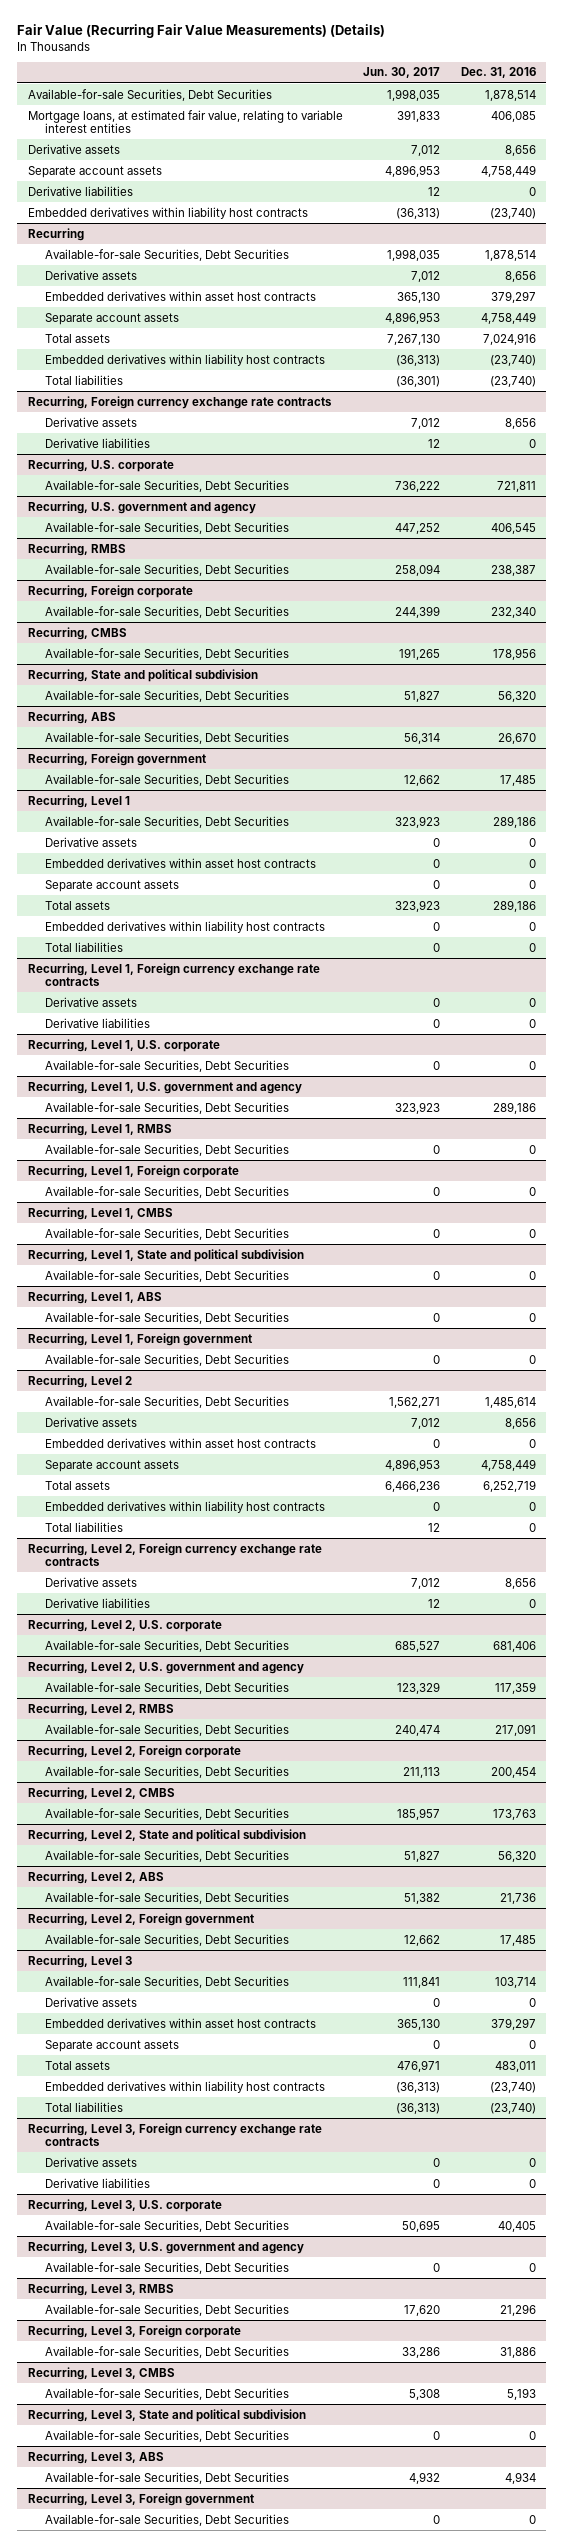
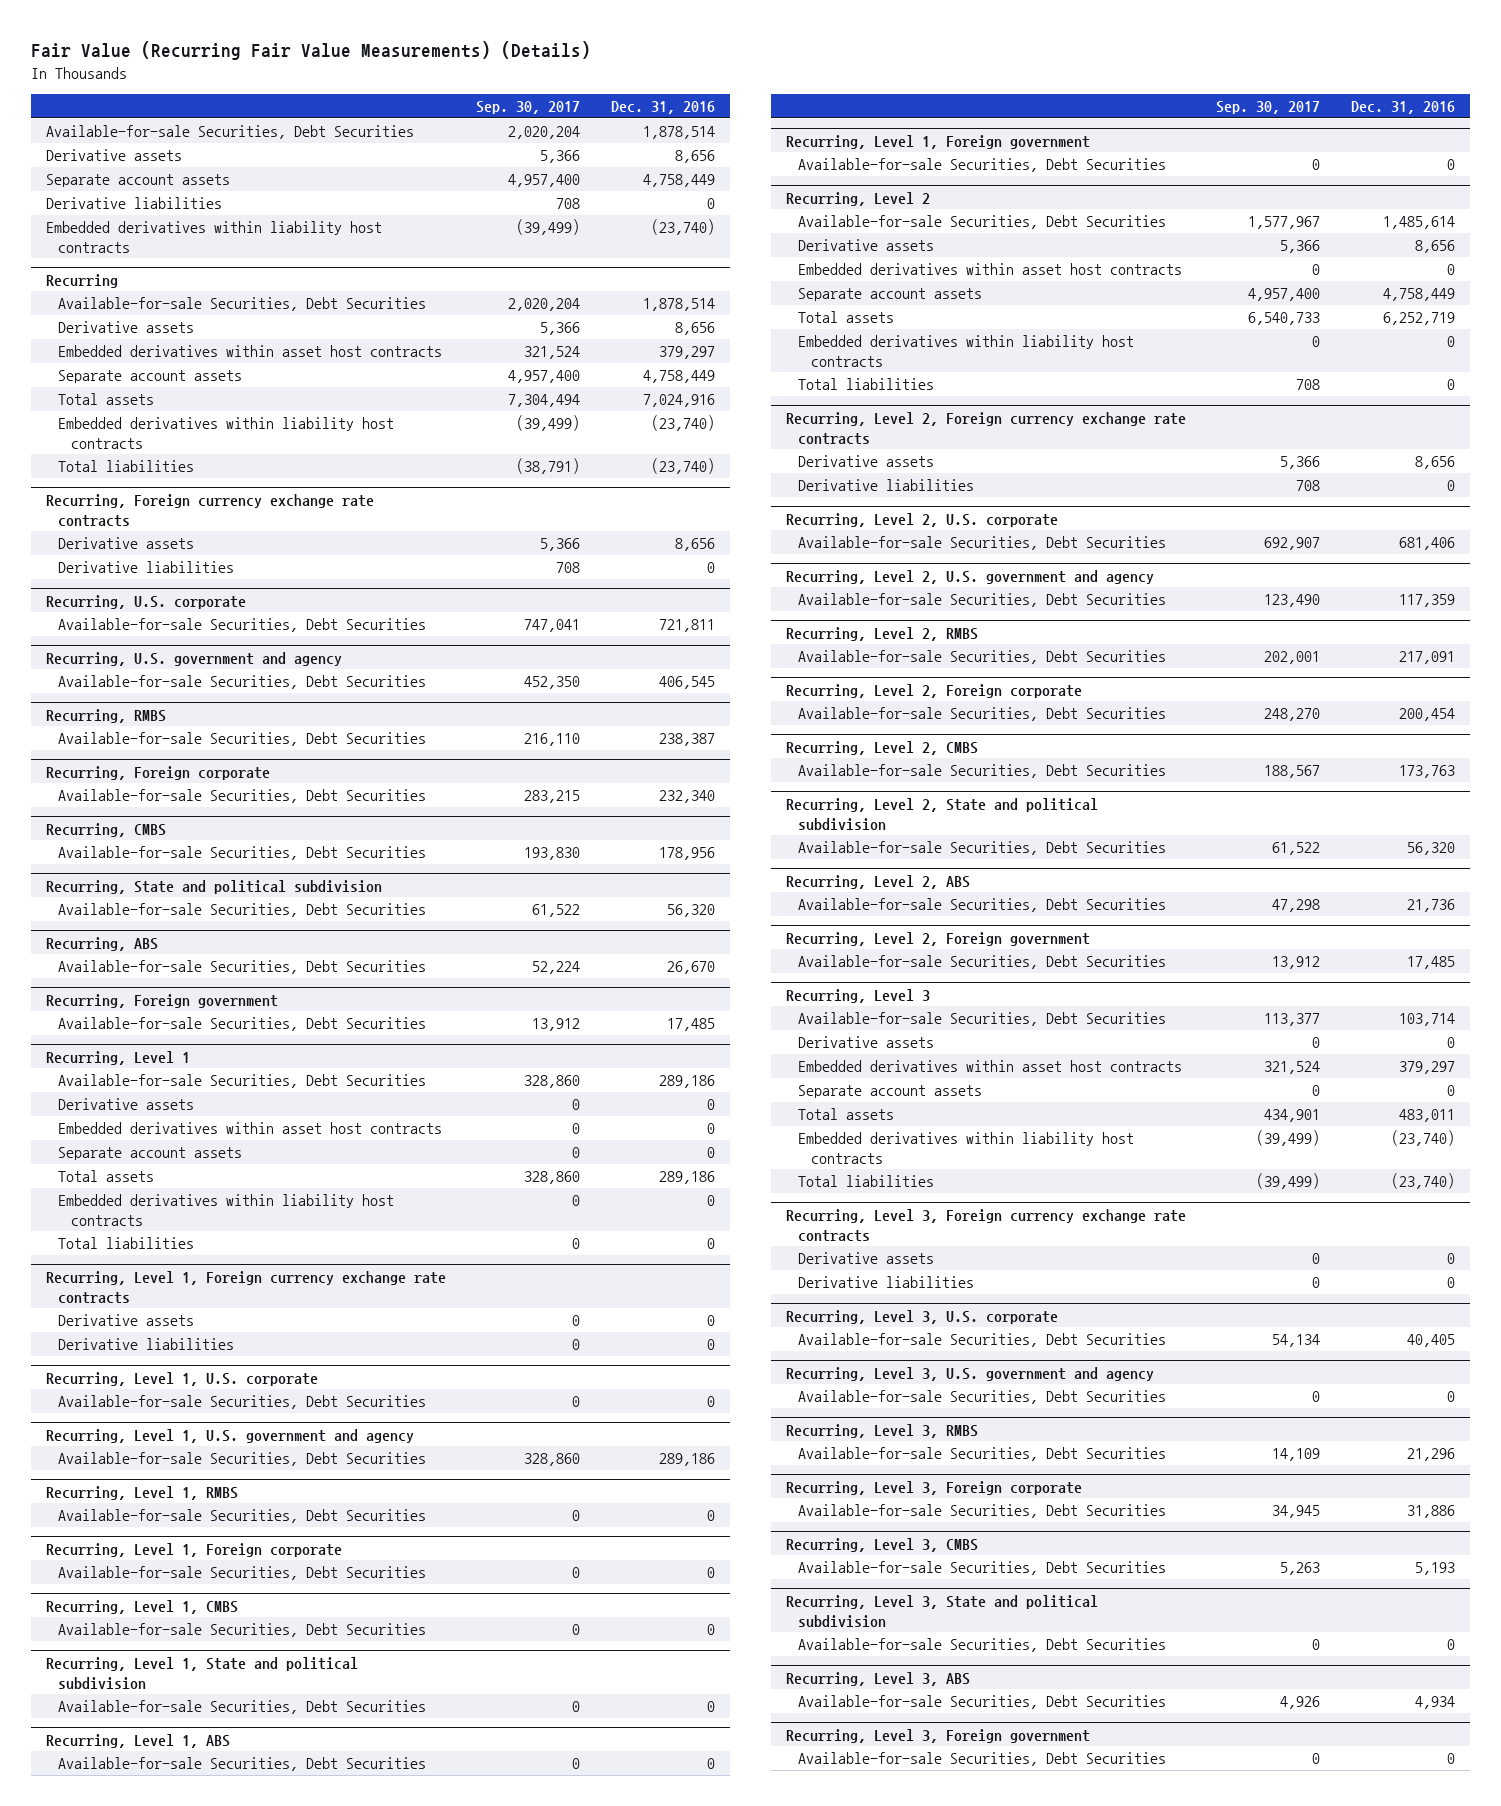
- | Jun. 30, 2017 | Dec. 31, 2016
+ | Sep. 30, 2017 | Dec. 31, 2016
- Mortgage loans, at estimated fair value, relating to variable interest entities | 391,833 | 406,085

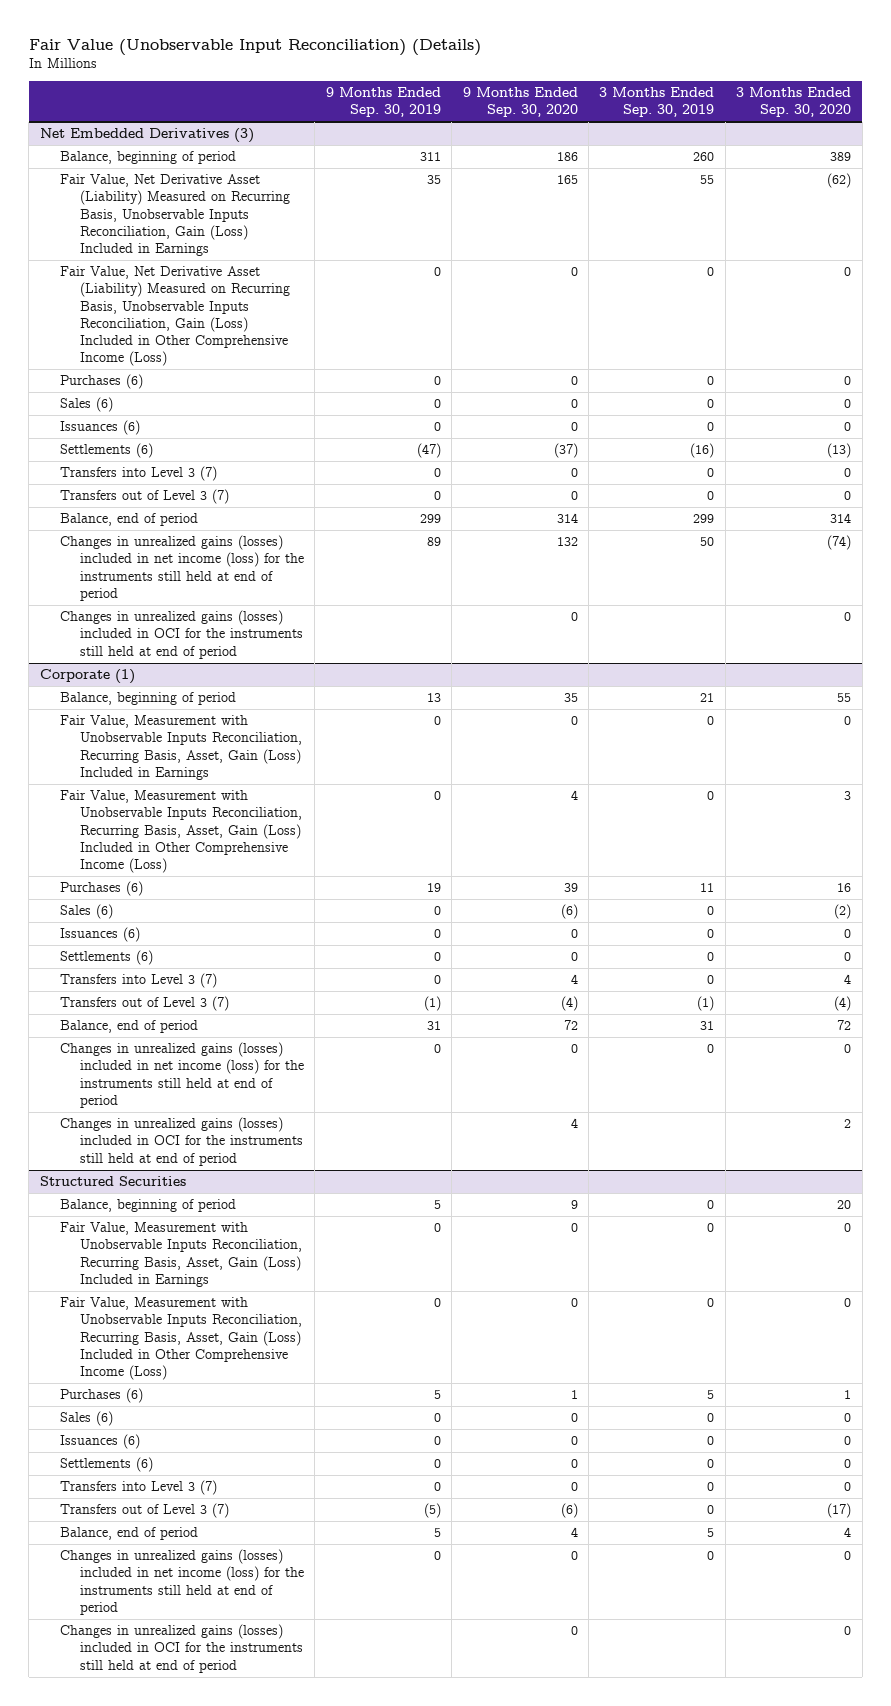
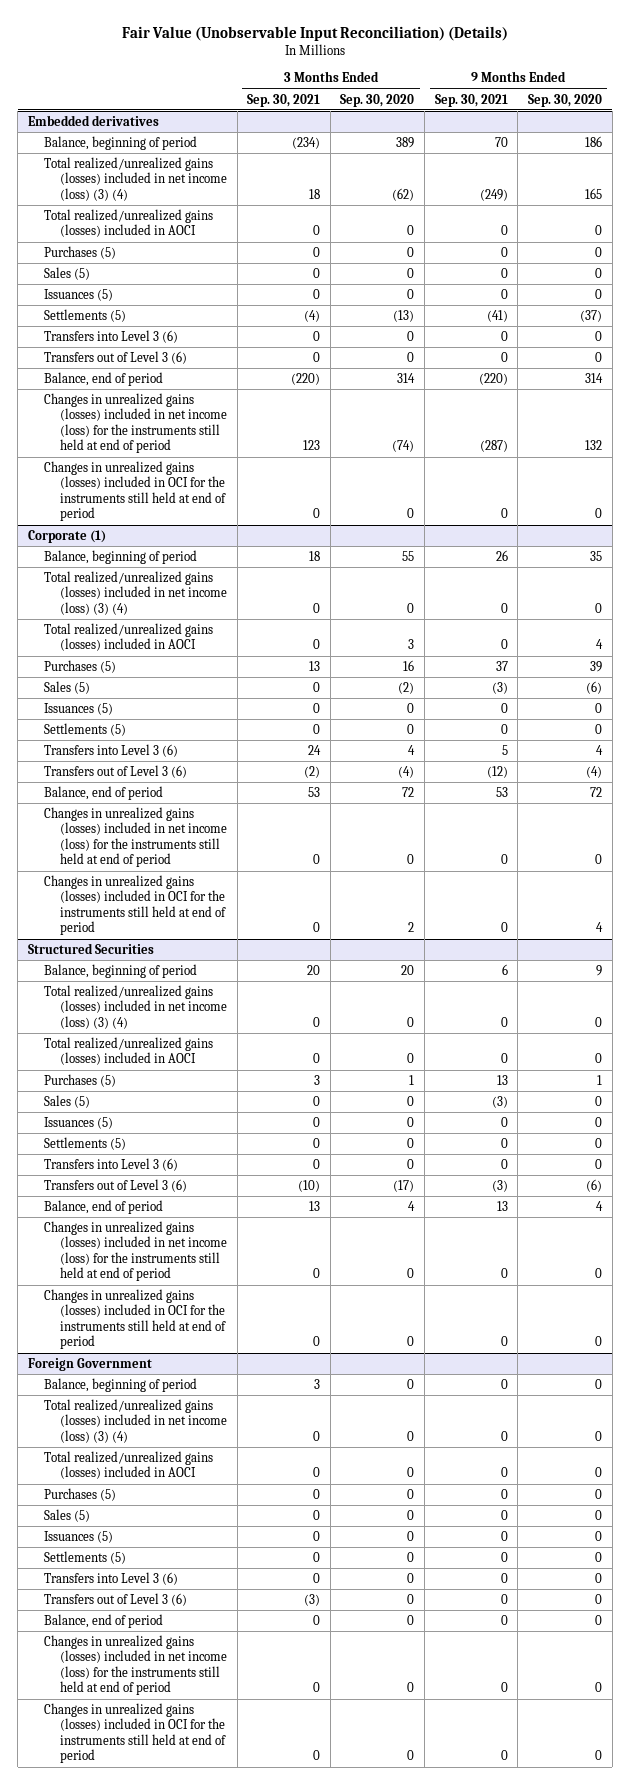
- | 9 Months Ended Sep. 30, 2019 | 9 Months Ended Sep. 30, 2020 | 3 Months Ended Sep. 30, 2019 | 3 Months Ended Sep. 30, 2020
+ | 3 Months Ended Sep. 30, 2021 | 3 Months Ended Sep. 30, 2020 | 9 Months Ended Sep. 30, 2021 | 9 Months Ended Sep. 30, 2020
- Net Embedded Derivatives (3)
+ Embedded derivatives
- Fair Value, Net Derivative Asset (Liability) Measured on Recurring Basis, Unobservable Inputs Reconciliation, Gain (Loss) Included in Earnings | 35 | 165 | 55 | (62)
- Fair Value, Net Derivative Asset (Liability) Measured on Recurring Basis, Unobservable Inputs Reconciliation, Gain (Loss) Included in Other Comprehensive Income (Loss) | 0 | 0 | 0 | 0
- Purchases (6) | 0 | 0 | 0 | 0
- Sales (6) | 0 | 0 | 0 | 0
- Issuances (6) | 0 | 0 | 0 | 0
- Settlements (6) | (47) | (37) | (16) | (13)
- Transfers into Level 3 (7) | 0 | 0 | 0 | 0
- Transfers out of Level 3 (7) | 0 | 0 | 0 | 0
+ Total realized/unrealized gains (losses) included in net income (loss) (3) (4) | 18 | (62) | (249) | 165
+ Total realized/unrealized gains (losses) included in AOCI | 0 | 0 | 0 | 0
+ Purchases (5) | 0 | 0 | 0 | 0
+ Sales (5) | 0 | 0 | 0 | 0
+ Issuances (5) | 0 | 0 | 0 | 0
+ Settlements (5) | (4) | (13) | (41) | (37)
+ Transfers into Level 3 (6) | 0 | 0 | 0 | 0
+ Transfers out of Level 3 (6) | 0 | 0 | 0 | 0
@ Corporate (1)
- Fair Value, Measurement with Unobservable Inputs Reconciliation, Recurring Basis, Asset, Gain (Loss) Included in Earnings | 0 | 0 | 0 | 0
- Fair Value, Measurement with Unobservable Inputs Reconciliation, Recurring Basis, Asset, Gain (Loss) Included in Other Comprehensive Income (Loss) | 0 | 4 | 0 | 3
- Purchases (6) | 19 | 39 | 11 | 16
- Sales (6) | 0 | (6) | 0 | (2)
- Issuances (6) | 0 | 0 | 0 | 0
- Settlements (6) | 0 | 0 | 0 | 0
- Transfers into Level 3 (7) | 0 | 4 | 0 | 4
- Transfers out of Level 3 (7) | (1) | (4) | (1) | (4)
+ Total realized/unrealized gains (losses) included in net income (loss) (3) (4) | 0 | 0 | 0 | 0
+ Total realized/unrealized gains (losses) included in AOCI | 0 | 3 | 0 | 4
+ Purchases (5) | 13 | 16 | 37 | 39
+ Sales (5) | 0 | (2) | (3) | (6)
+ Issuances (5) | 0 | 0 | 0 | 0
+ Settlements (5) | 0 | 0 | 0 | 0
+ Transfers into Level 3 (6) | 24 | 4 | 5 | 4
+ Transfers out of Level 3 (6) | (2) | (4) | (12) | (4)
@ Structured Securities
- Fair Value, Measurement with Unobservable Inputs Reconciliation, Recurring Basis, Asset, Gain (Loss) Included in Earnings | 0 | 0 | 0 | 0
- Fair Value, Measurement with Unobservable Inputs Reconciliation, Recurring Basis, Asset, Gain (Loss) Included in Other Comprehensive Income (Loss) | 0 | 0 | 0 | 0
- Purchases (6) | 5 | 1 | 5 | 1
- Sales (6) | 0 | 0 | 0 | 0
- Issuances (6) | 0 | 0 | 0 | 0
- Settlements (6) | 0 | 0 | 0 | 0
- Transfers into Level 3 (7) | 0 | 0 | 0 | 0
- Transfers out of Level 3 (7) | (5) | (6) | 0 | (17)
+ Total realized/unrealized gains (losses) included in net income (loss) (3) (4) | 0 | 0 | 0 | 0
+ Total realized/unrealized gains (losses) included in AOCI | 0 | 0 | 0 | 0
+ Purchases (5) | 3 | 1 | 13 | 1
+ Sales (5) | 0 | 0 | (3) | 0
+ Issuances (5) | 0 | 0 | 0 | 0
+ Settlements (5) | 0 | 0 | 0 | 0
+ Transfers into Level 3 (6) | 0 | 0 | 0 | 0
+ Transfers out of Level 3 (6) | (10) | (17) | (3) | (6)
+ Foreign Government
+ Balance, beginning of period | 3 | 0 | 0 | 0
+ Total realized/unrealized gains (losses) included in net income (loss) (3) (4) | 0 | 0 | 0 | 0
+ Total realized/unrealized gains (losses) included in AOCI | 0 | 0 | 0 | 0
+ Purchases (5) | 0 | 0 | 0 | 0
+ Sales (5) | 0 | 0 | 0 | 0
+ Issuances (5) | 0 | 0 | 0 | 0
+ Settlements (5) | 0 | 0 | 0 | 0
+ Transfers into Level 3 (6) | 0 | 0 | 0 | 0
+ Transfers out of Level 3 (6) | (3) | 0 | 0 | 0
+ Balance, end of period | 0 | 0 | 0 | 0
+ Changes in unrealized gains (losses) included in net income (loss) for the instruments still held at end of period | 0 | 0 | 0 | 0
+ Changes in unrealized gains (losses) included in OCI for the instruments still held at end of period | 0 | 0 | 0 | 0

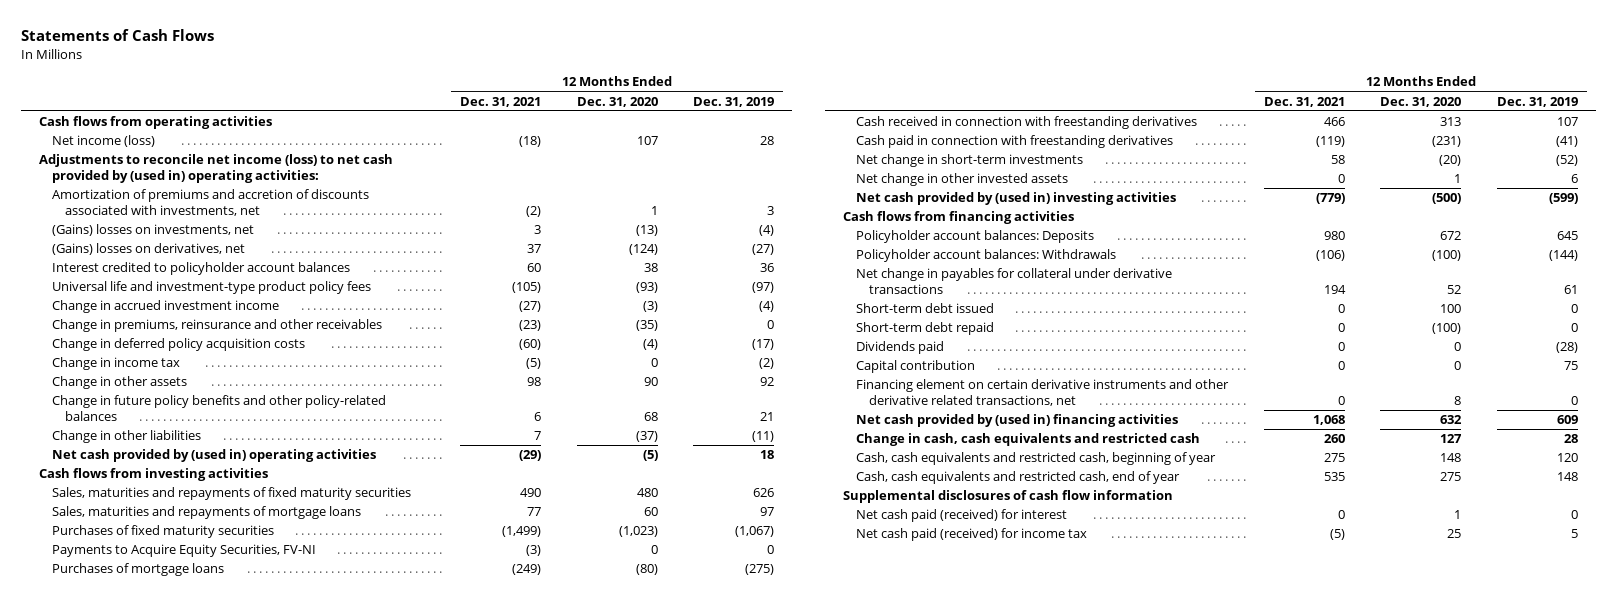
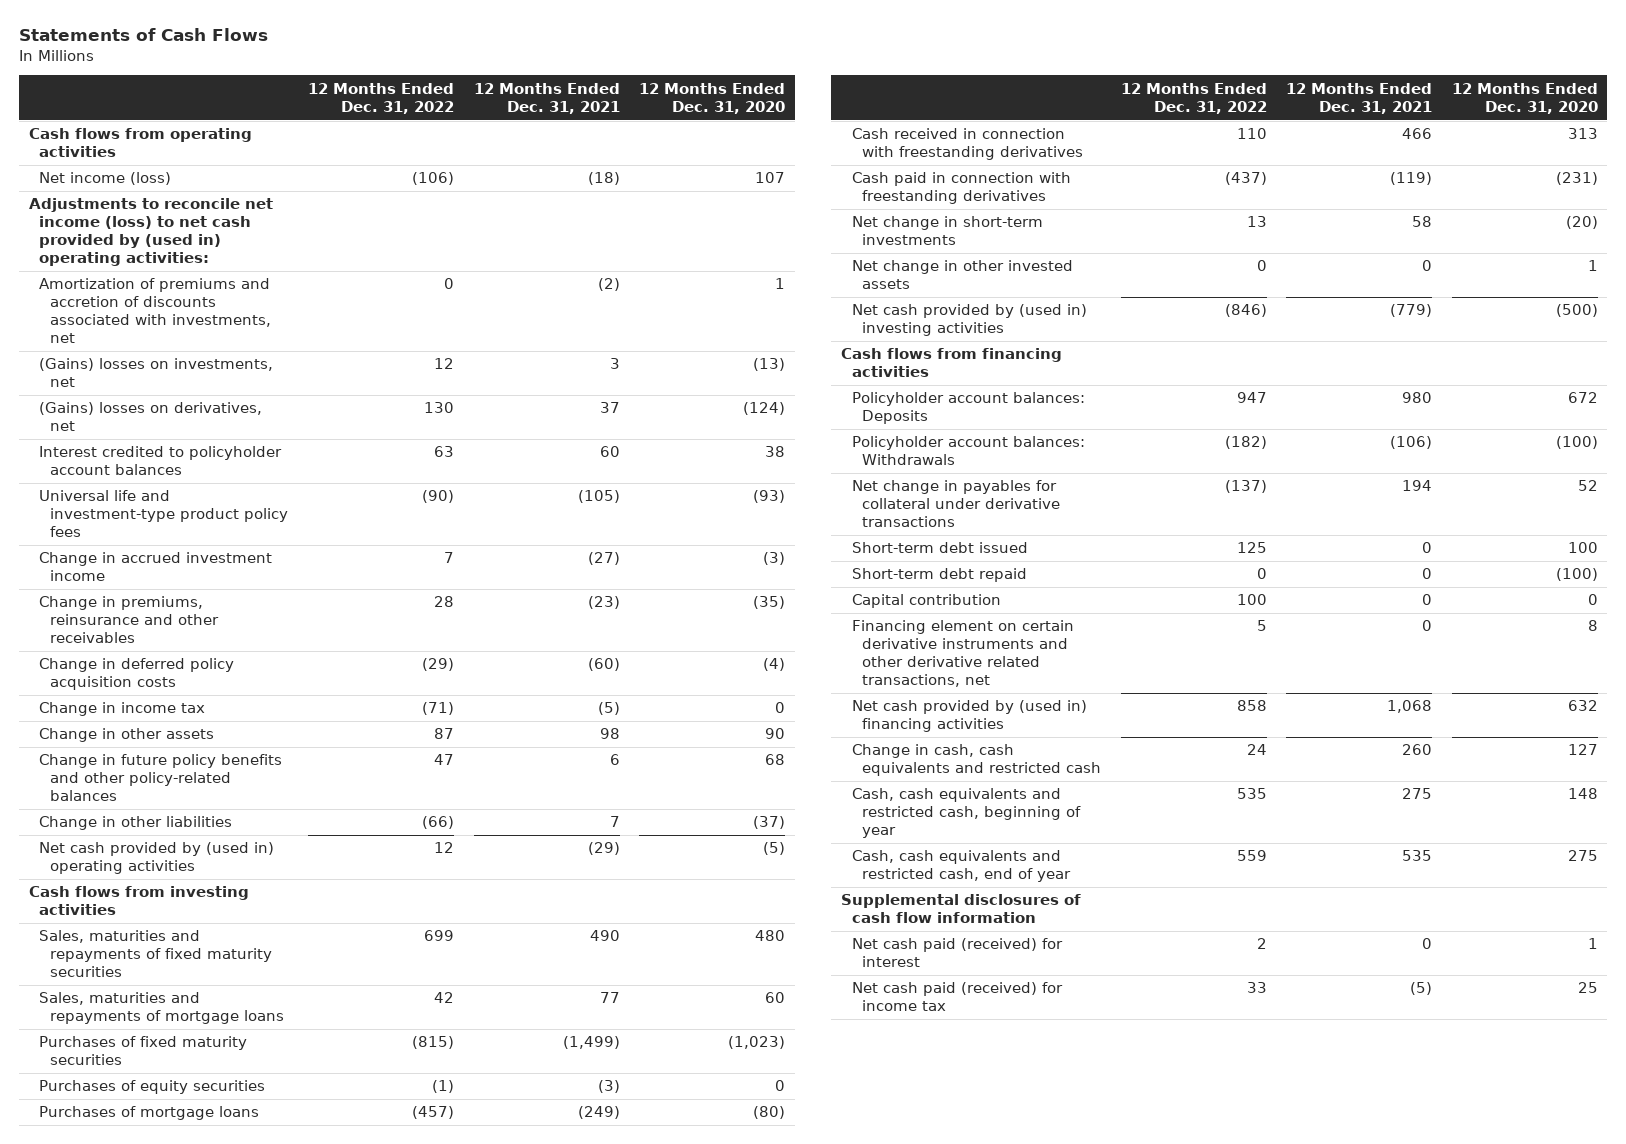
- | 12 Months Ended Dec. 31, 2021 | 12 Months Ended Dec. 31, 2020 | 12 Months Ended Dec. 31, 2019
+ | 12 Months Ended Dec. 31, 2022 | 12 Months Ended Dec. 31, 2021 | 12 Months Ended Dec. 31, 2020
- Payments to Acquire Equity Securities, FV-NI | (3) | 0 | 0
+ Purchases of equity securities | (1) | (3) | 0
- Dividends paid | 0 | 0 | (28)

